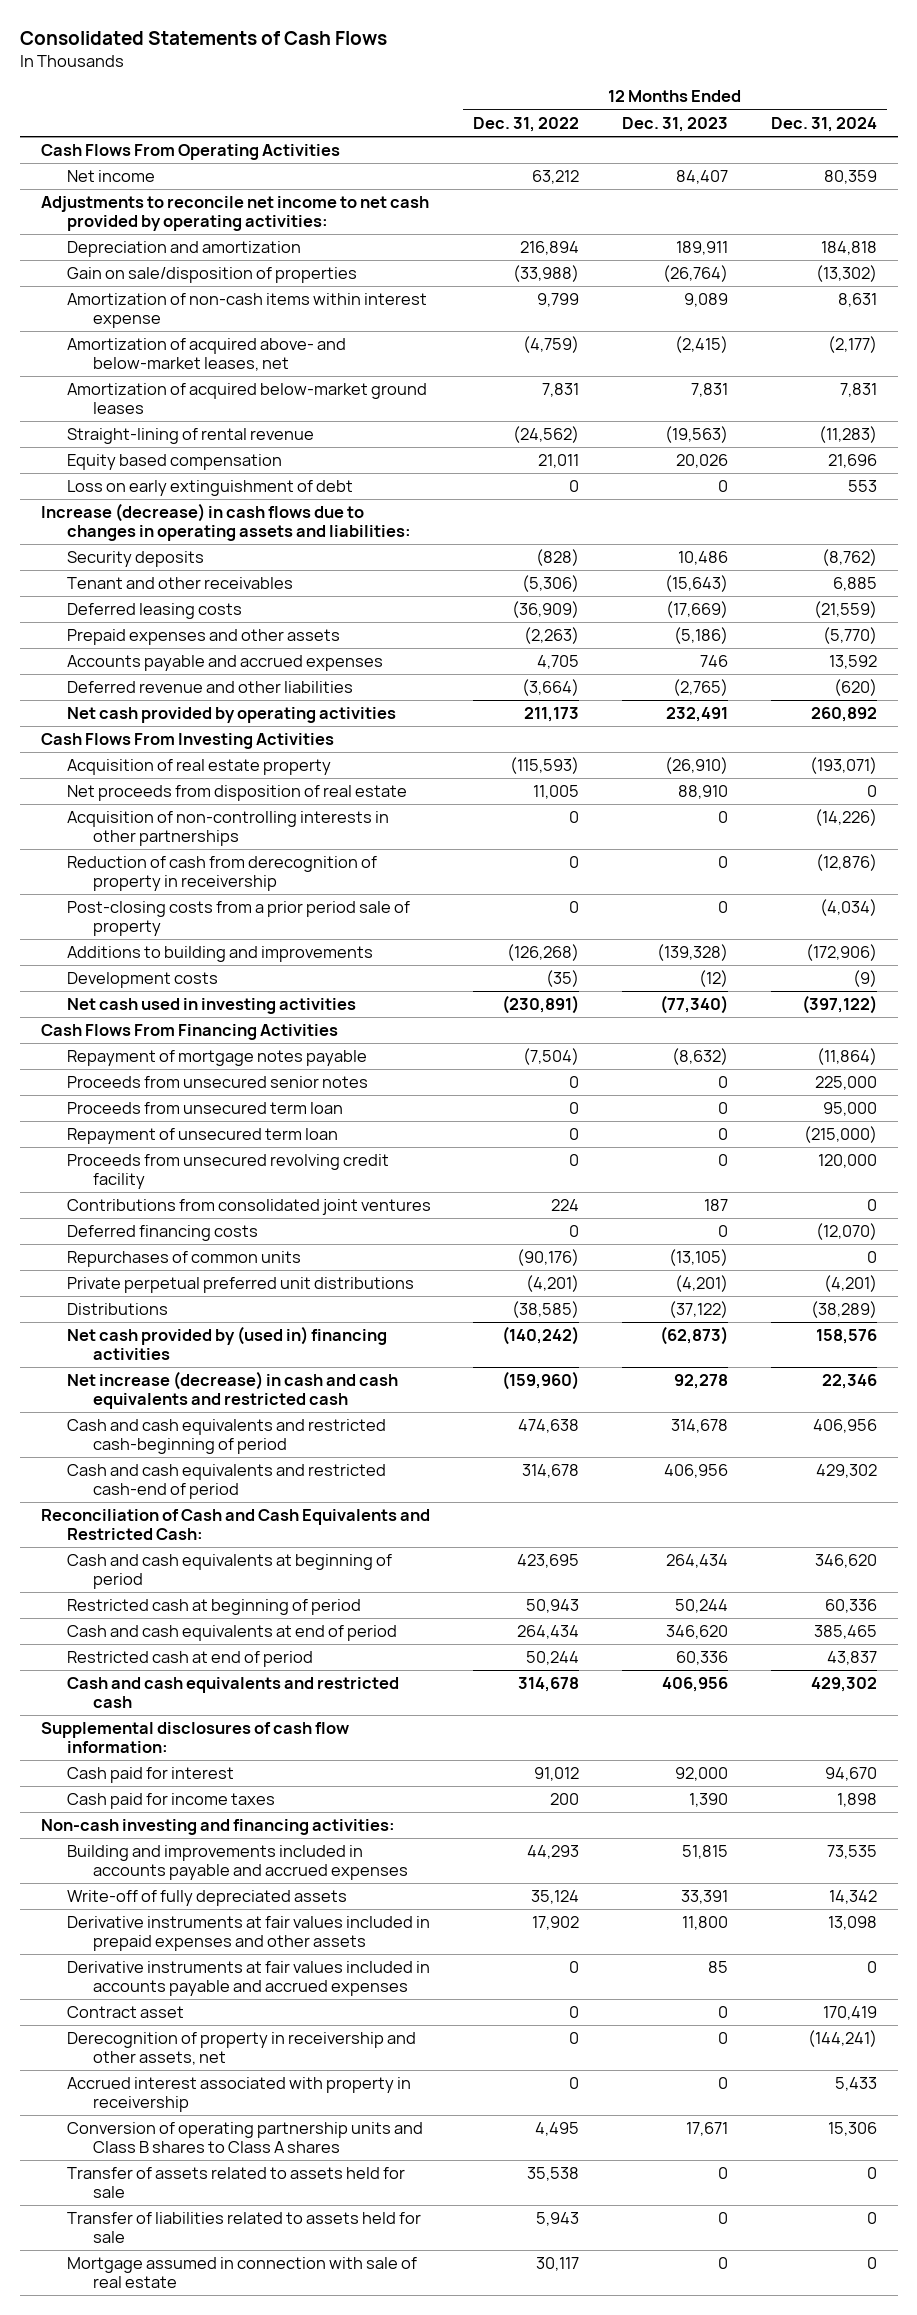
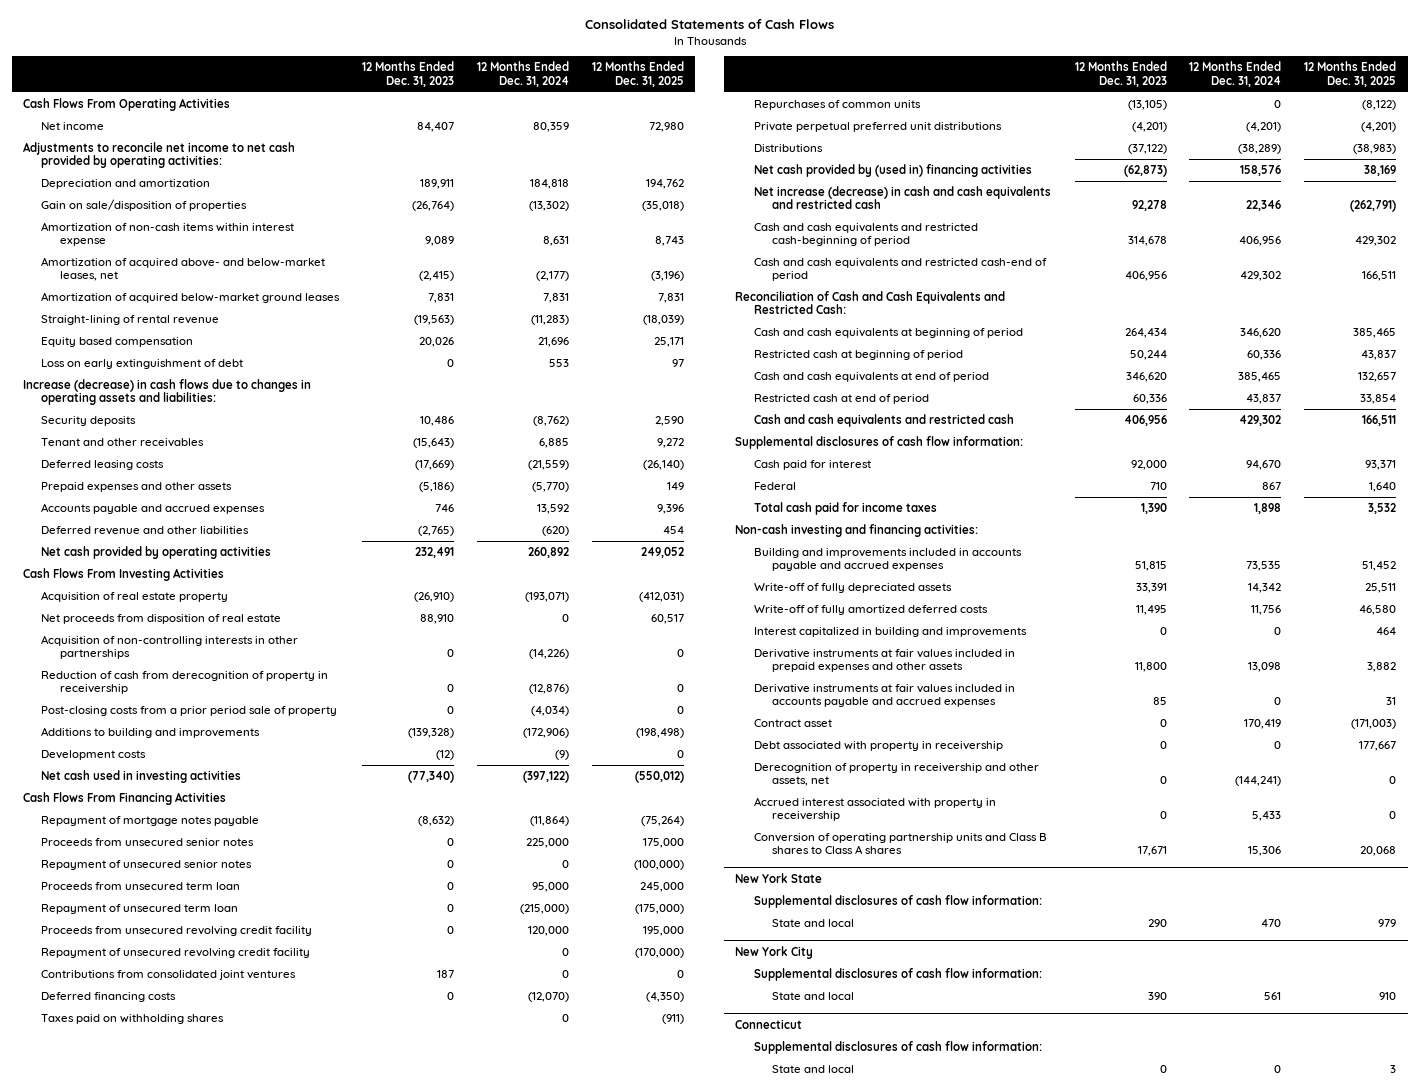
- | 12 Months Ended Dec. 31, 2022 | 12 Months Ended Dec. 31, 2023 | 12 Months Ended Dec. 31, 2024
+ | 12 Months Ended Dec. 31, 2023 | 12 Months Ended Dec. 31, 2024 | 12 Months Ended Dec. 31, 2025
+ Repayment of unsecured senior notes | 0 | 0 | (100,000)
+ Repayment of unsecured revolving credit facility | | 0 | (170,000)
+ Taxes paid on withholding shares | | 0 | (911)
- Cash paid for income taxes | 200 | 1,390 | 1,898
+ Federal | 710 | 867 | 1,640
+ Total cash paid for income taxes | 1,390 | 1,898 | 3,532
+ Write-off of fully amortized deferred costs | 11,495 | 11,756 | 46,580
+ Interest capitalized in building and improvements | 0 | 0 | 464
+ Debt associated with property in receivership | 0 | 0 | 177,667
- Transfer of assets related to assets held for sale | 35,538 | 0 | 0
- Transfer of liabilities related to assets held for sale | 5,943 | 0 | 0
- Mortgage assumed in connection with sale of real estate | 30,117 | 0 | 0
+ New York State
+ Supplemental disclosures of cash flow information:
+ State and local | 290 | 470 | 979
+ New York City
+ Supplemental disclosures of cash flow information:
+ State and local | 390 | 561 | 910
+ Connecticut
+ Supplemental disclosures of cash flow information:
+ State and local | 0 | 0 | 3

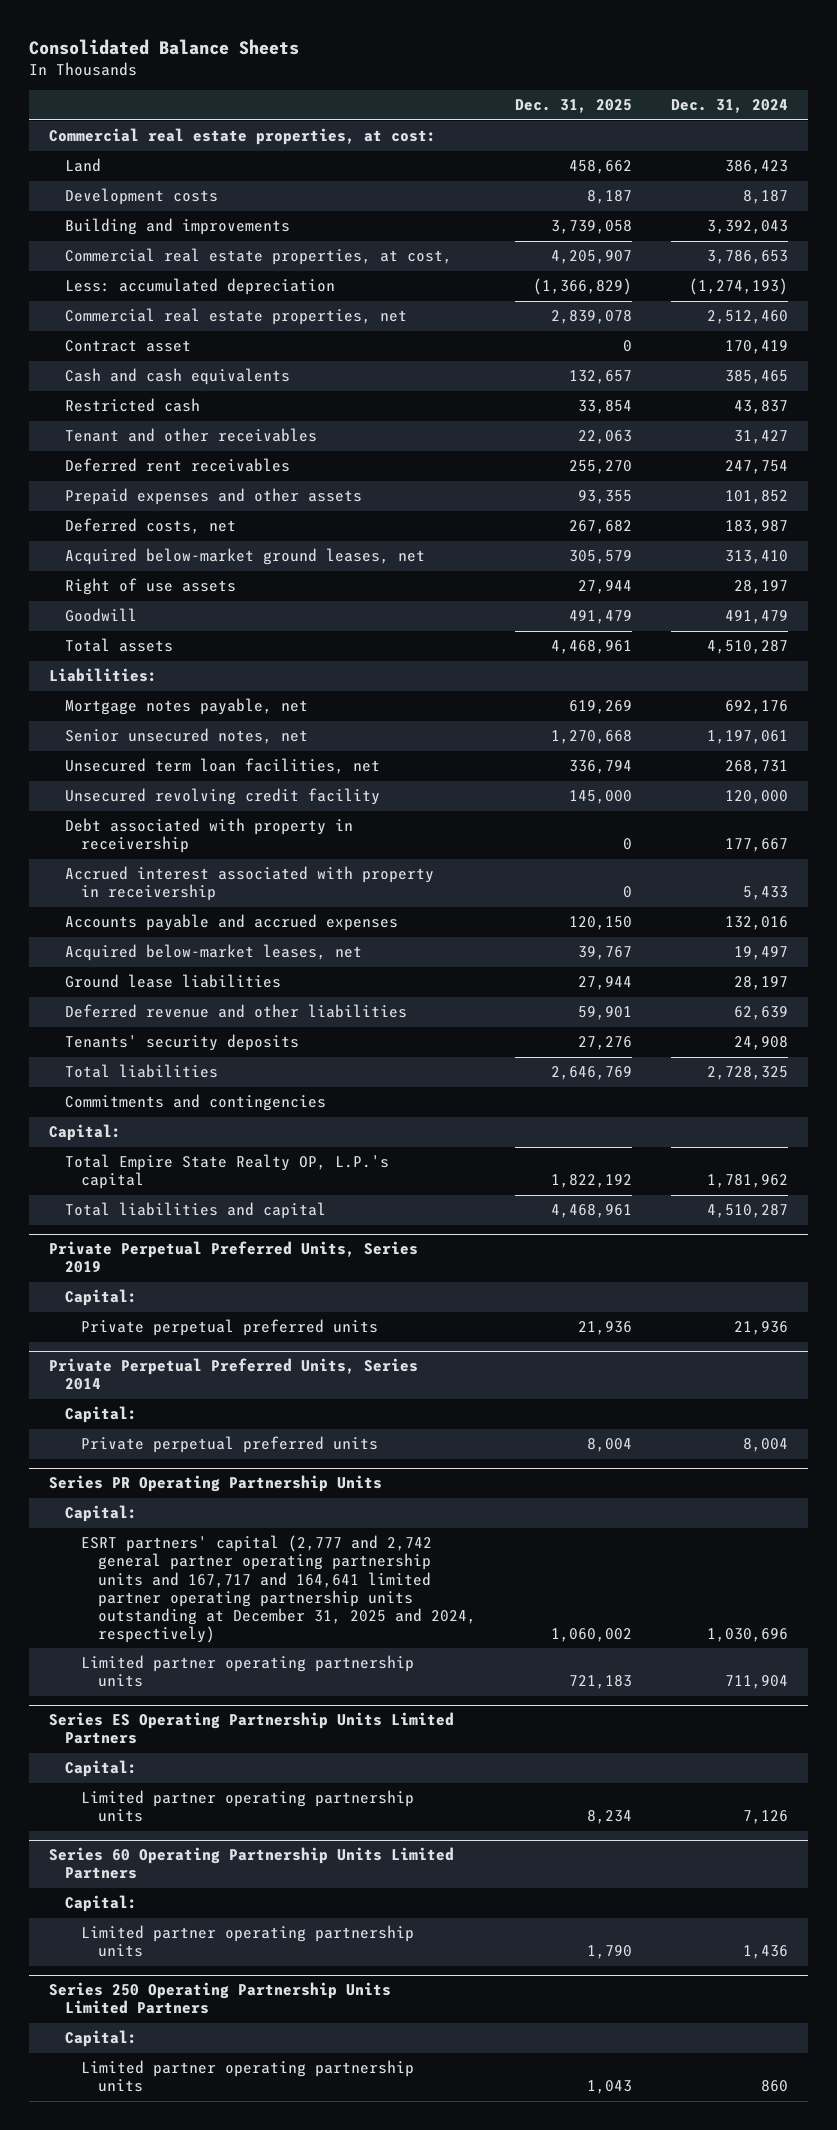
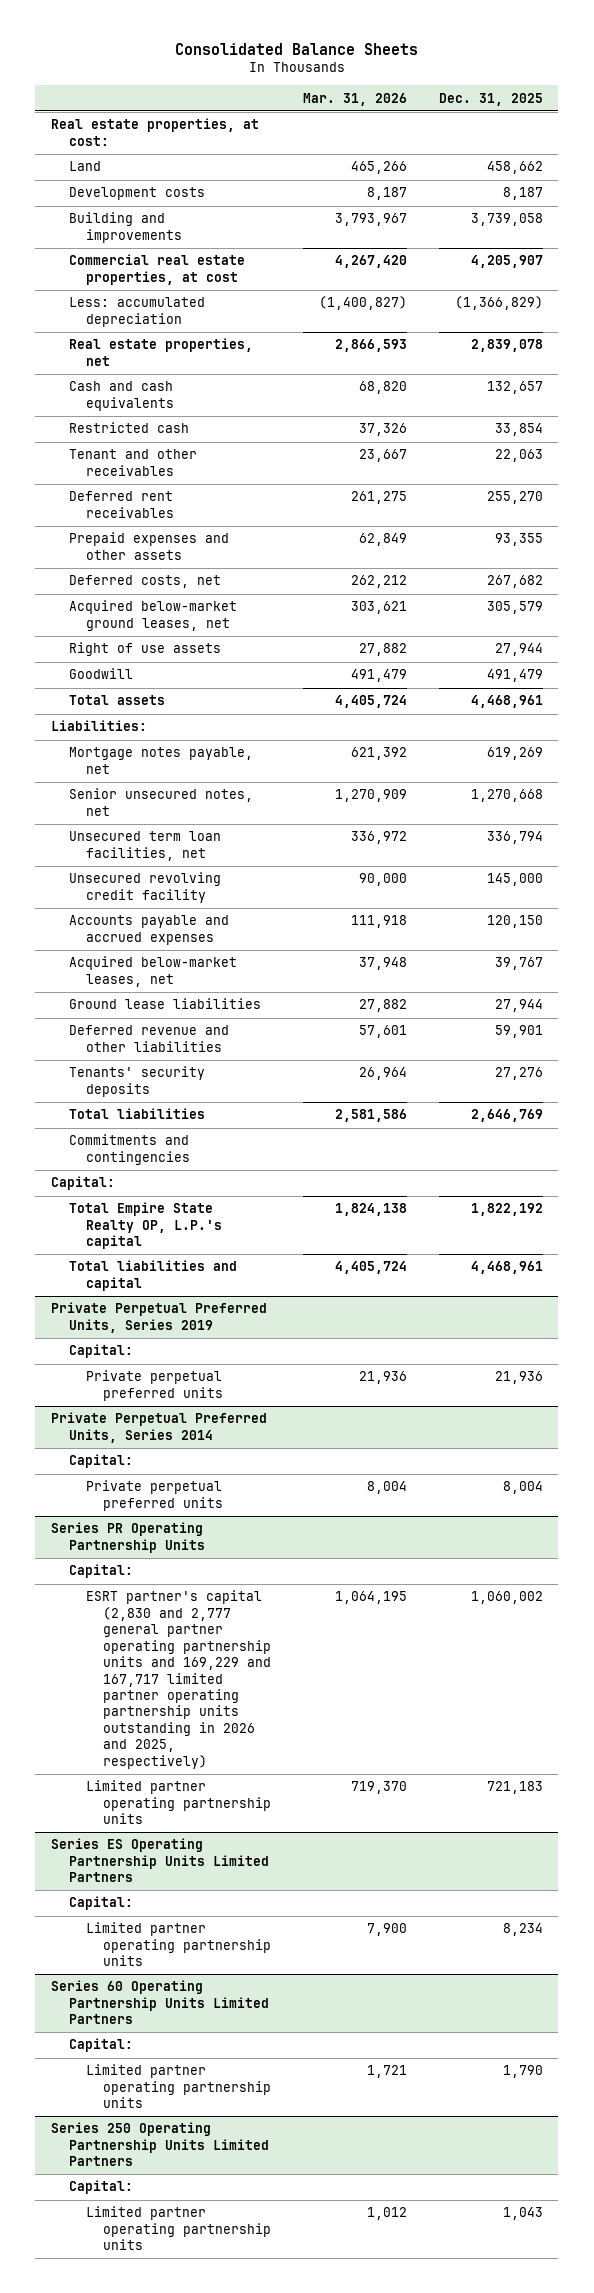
- | Dec. 31, 2025 | Dec. 31, 2024
+ | Mar. 31, 2026 | Dec. 31, 2025
- Commercial real estate properties, at cost:
+ Real estate properties, at cost:
- Commercial real estate properties, at cost, | 4,205,907 | 3,786,653
+ Commercial real estate properties, at cost | 4,267,420 | 4,205,907
- Commercial real estate properties, net | 2,839,078 | 2,512,460
- Contract asset | 0 | 170,419
+ Real estate properties, net | 2,866,593 | 2,839,078
- Debt associated with property in receivership | 0 | 177,667
- Accrued interest associated with property in receivership | 0 | 5,433
@ Series PR Operating Partnership Units
- ESRT partners' capital (2,777 and 2,742 general partner operating partnership units and 167,717 and 164,641 limited partner operating partnership units outstanding at December 31, 2025 and 2024, respectively) | 1,060,002 | 1,030,696
+ ESRT partner's capital (2,830 and 2,777 general partner operating partnership units and 169,229 and 167,717 limited partner operating partnership units outstanding in 2026 and 2025, respectively) | 1,064,195 | 1,060,002

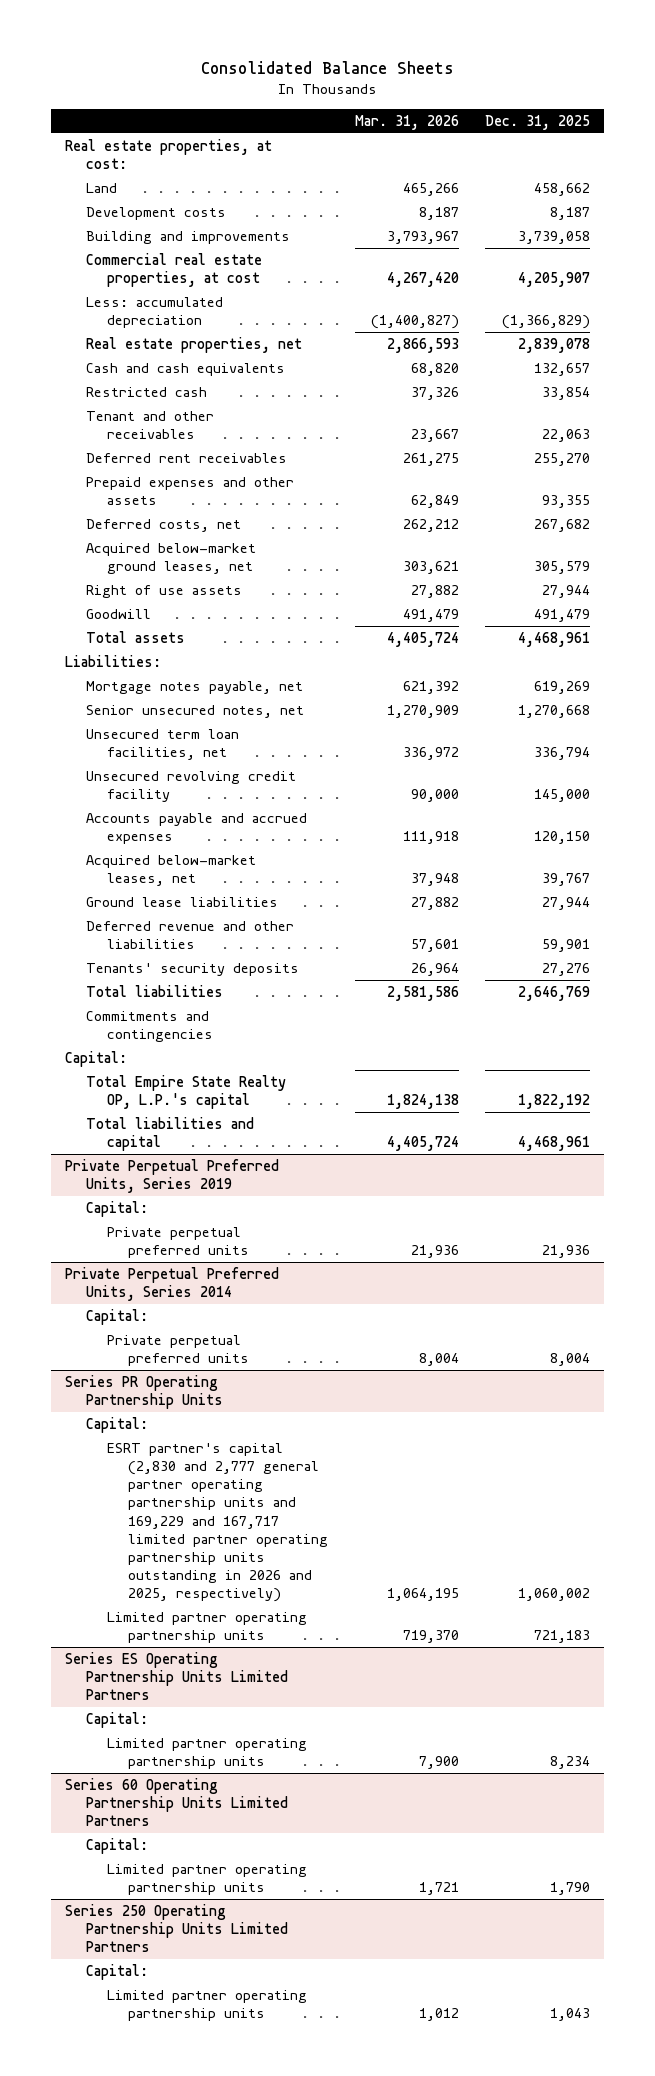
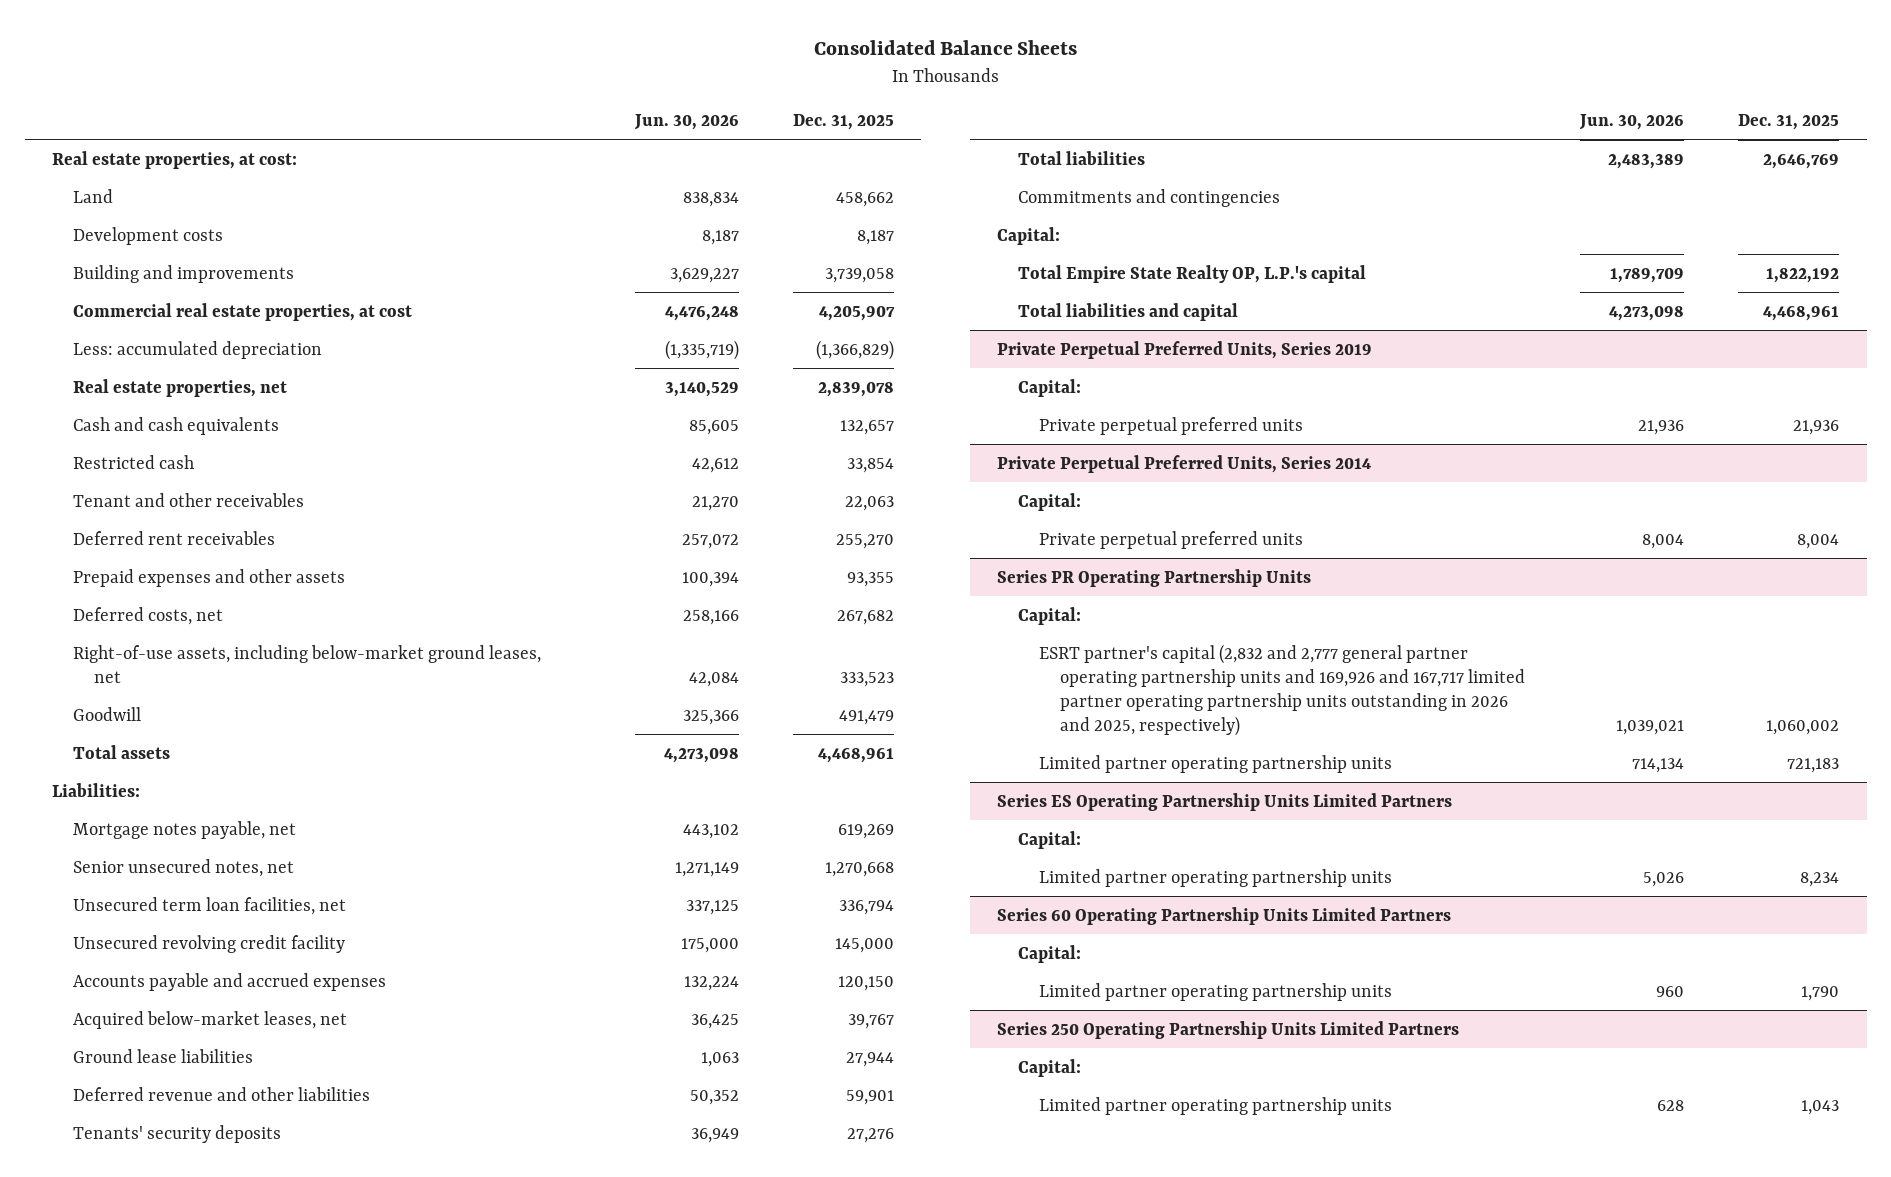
- | Mar. 31, 2026 | Dec. 31, 2025
+ | Jun. 30, 2026 | Dec. 31, 2025
- Acquired below-market ground leases, net | 303,621 | 305,579
- Right of use assets | 27,882 | 27,944
+ Right-of-use assets, including below-market ground leases, net | 42,084 | 333,523
@ Series PR Operating Partnership Units
- ESRT partner's capital (2,830 and 2,777 general partner operating partnership units and 169,229 and 167,717 limited partner operating partnership units outstanding in 2026 and 2025, respectively) | 1,064,195 | 1,060,002
+ ESRT partner's capital (2,832 and 2,777 general partner operating partnership units and 169,926 and 167,717 limited partner operating partnership units outstanding in 2026 and 2025, respectively) | 1,039,021 | 1,060,002

